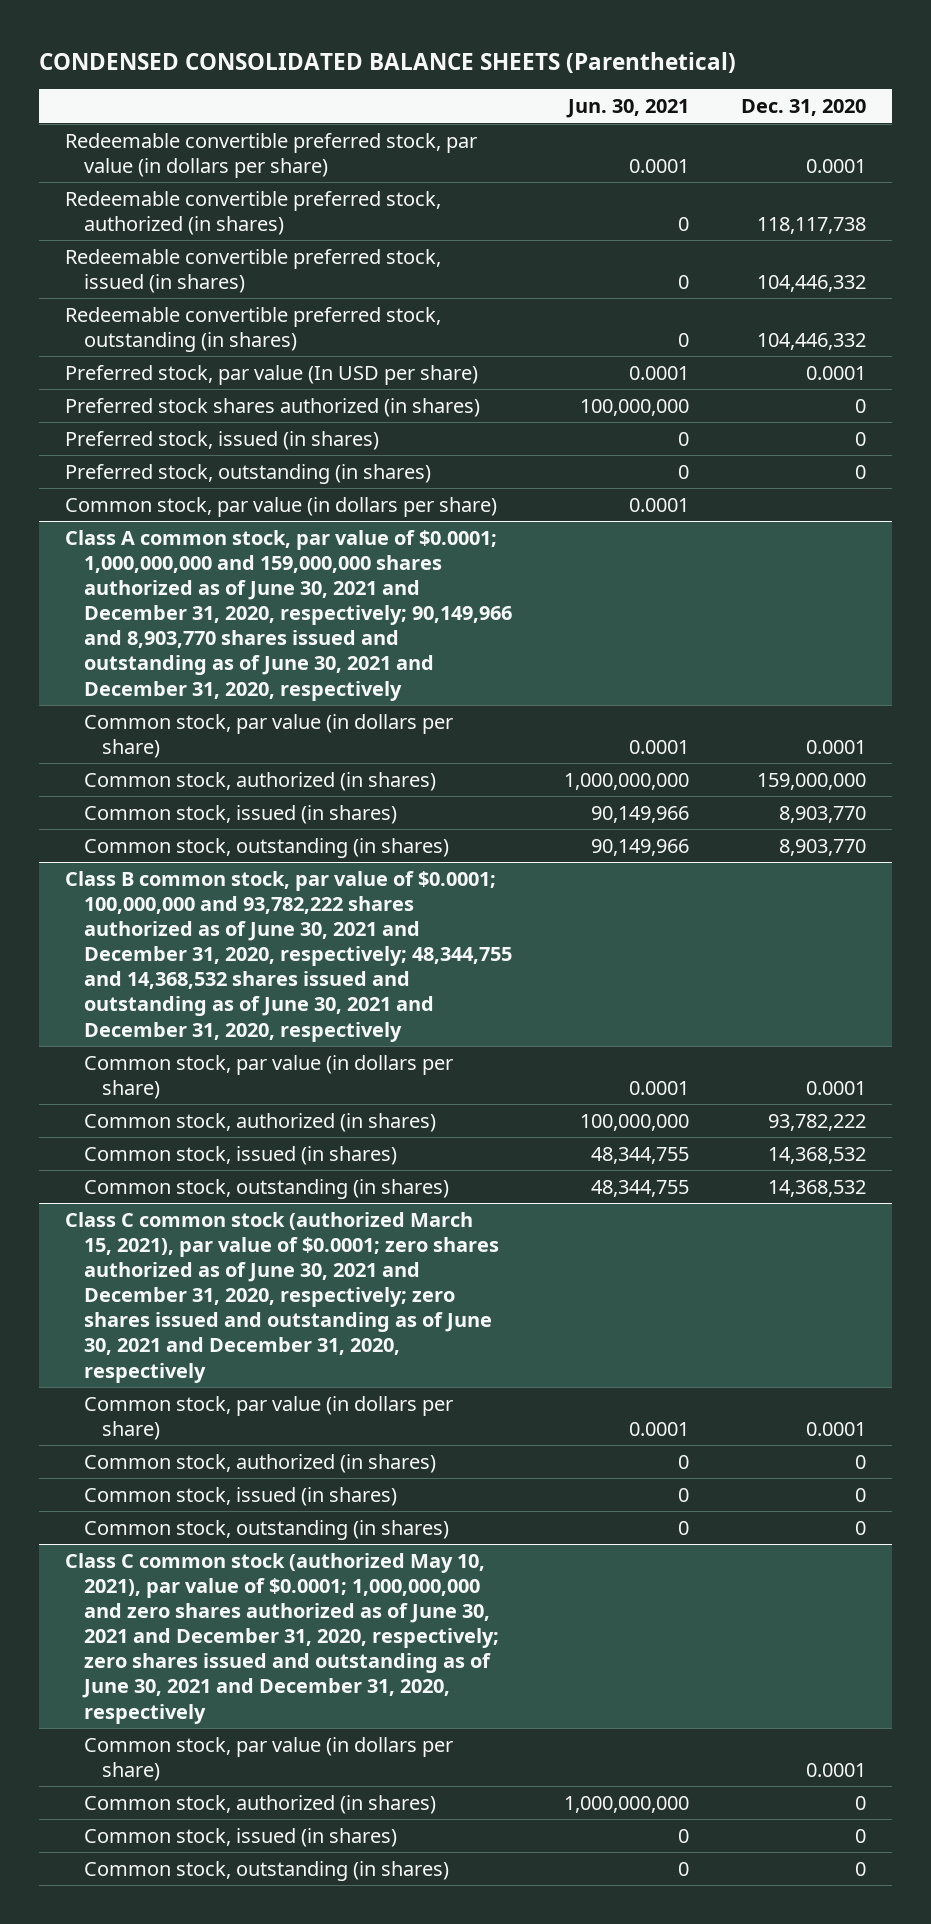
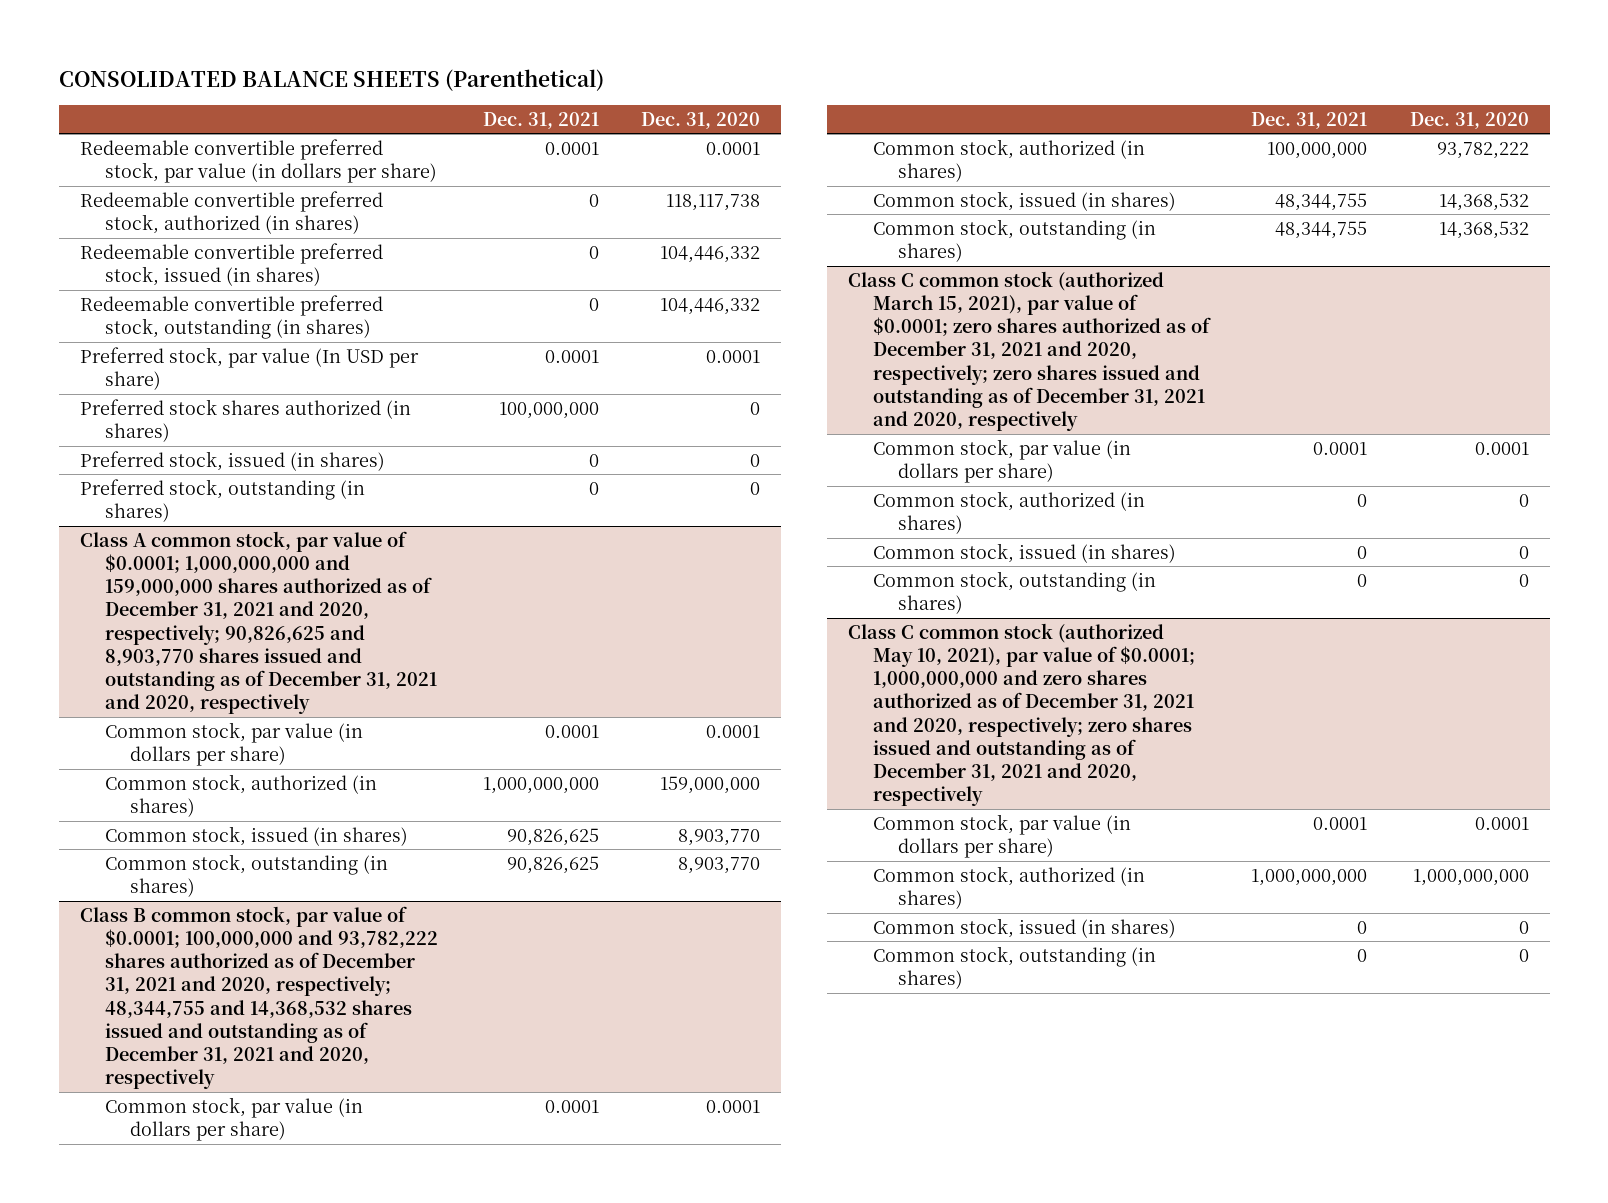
- CONDENSED CONSOLIDATED BALANCE SHEETS (Parenthetical)
+ CONSOLIDATED BALANCE SHEETS (Parenthetical)
- | Jun. 30, 2021 | Dec. 31, 2020
+ | Dec. 31, 2021 | Dec. 31, 2020
- Common stock, par value (in dollars per share) | 0.0001 |
- Class A common stock, par value of $0.0001; 1,000,000,000 and 159,000,000 shares authorized as of June 30, 2021 and December 31, 2020, respectively; 90,149,966 and 8,903,770 shares issued and outstanding as of June 30, 2021 and December 31, 2020, respectively
+ Class A common stock, par value of $0.0001; 1,000,000,000 and 159,000,000 shares authorized as of December 31, 2021 and 2020, respectively; 90,826,625 and 8,903,770 shares issued and outstanding as of December 31, 2021 and 2020, respectively
- Class B common stock, par value of $0.0001; 100,000,000 and 93,782,222 shares authorized as of June 30, 2021 and December 31, 2020, respectively; 48,344,755 and 14,368,532 shares issued and outstanding as of June 30, 2021 and December 31, 2020, respectively
+ Class B common stock, par value of $0.0001; 100,000,000 and 93,782,222 shares authorized as of December 31, 2021 and 2020, respectively; 48,344,755 and 14,368,532 shares issued and outstanding as of December 31, 2021 and 2020, respectively
- Class C common stock (authorized March 15, 2021), par value of $0.0001; zero shares authorized as of June 30, 2021 and December 31, 2020, respectively; zero shares issued and outstanding as of June 30, 2021 and December 31, 2020, respectively
+ Class C common stock (authorized March 15, 2021), par value of $0.0001; zero shares authorized as of December 31, 2021 and 2020, respectively; zero shares issued and outstanding as of December 31, 2021 and 2020, respectively
- Class C common stock (authorized May 10, 2021), par value of $0.0001; 1,000,000,000 and zero shares authorized as of June 30, 2021 and December 31, 2020, respectively; zero shares issued and outstanding as of June 30, 2021 and December 31, 2020, respectively
+ Class C common stock (authorized May 10, 2021), par value of $0.0001; 1,000,000,000 and zero shares authorized as of December 31, 2021 and 2020, respectively; zero shares issued and outstanding as of December 31, 2021 and 2020, respectively
- Common stock, authorized (in shares) | 1,000,000,000 | 0
+ Common stock, authorized (in shares) | 1,000,000,000 | 1,000,000,000

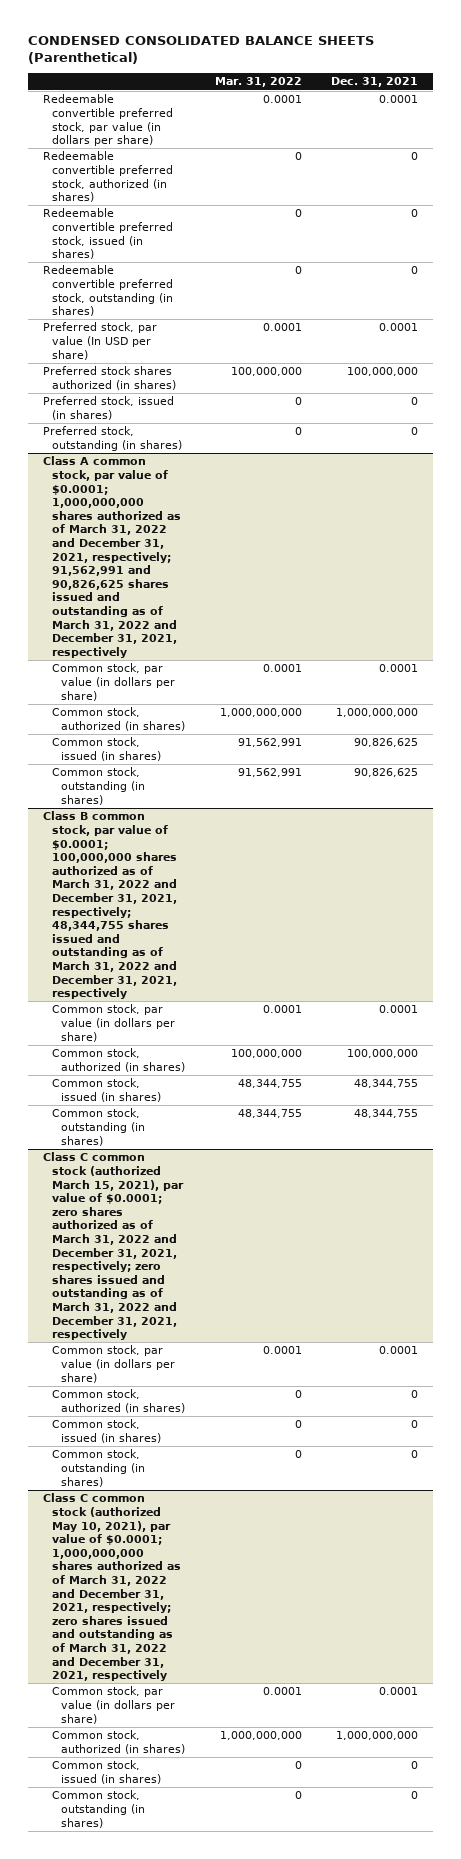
- CONSOLIDATED BALANCE SHEETS (Parenthetical)
+ CONDENSED CONSOLIDATED BALANCE SHEETS (Parenthetical)
- | Dec. 31, 2021 | Dec. 31, 2020
+ | Mar. 31, 2022 | Dec. 31, 2021
- Class A common stock, par value of $0.0001; 1,000,000,000 and 159,000,000 shares authorized as of December 31, 2021 and 2020, respectively; 90,826,625 and 8,903,770 shares issued and outstanding as of December 31, 2021 and 2020, respectively
+ Class A common stock, par value of $0.0001; 1,000,000,000 shares authorized as of March 31, 2022 and December 31, 2021, respectively; 91,562,991 and 90,826,625 shares issued and outstanding as of March 31, 2022 and December 31, 2021, respectively
- Class B common stock, par value of $0.0001; 100,000,000 and 93,782,222 shares authorized as of December 31, 2021 and 2020, respectively; 48,344,755 and 14,368,532 shares issued and outstanding as of December 31, 2021 and 2020, respectively
+ Class B common stock, par value of $0.0001; 100,000,000 shares authorized as of March 31, 2022 and December 31, 2021, respectively; 48,344,755 shares issued and outstanding as of March 31, 2022 and December 31, 2021, respectively
- Class C common stock (authorized March 15, 2021), par value of $0.0001; zero shares authorized as of December 31, 2021 and 2020, respectively; zero shares issued and outstanding as of December 31, 2021 and 2020, respectively
+ Class C common stock (authorized March 15, 2021), par value of $0.0001; zero shares authorized as of March 31, 2022 and December 31, 2021, respectively; zero shares issued and outstanding as of March 31, 2022 and December 31, 2021, respectively
- Class C common stock (authorized May 10, 2021), par value of $0.0001; 1,000,000,000 and zero shares authorized as of December 31, 2021 and 2020, respectively; zero shares issued and outstanding as of December 31, 2021 and 2020, respectively
+ Class C common stock (authorized May 10, 2021), par value of $0.0001; 1,000,000,000 shares authorized as of March 31, 2022 and December 31, 2021, respectively; zero shares issued and outstanding as of March 31, 2022 and December 31, 2021, respectively

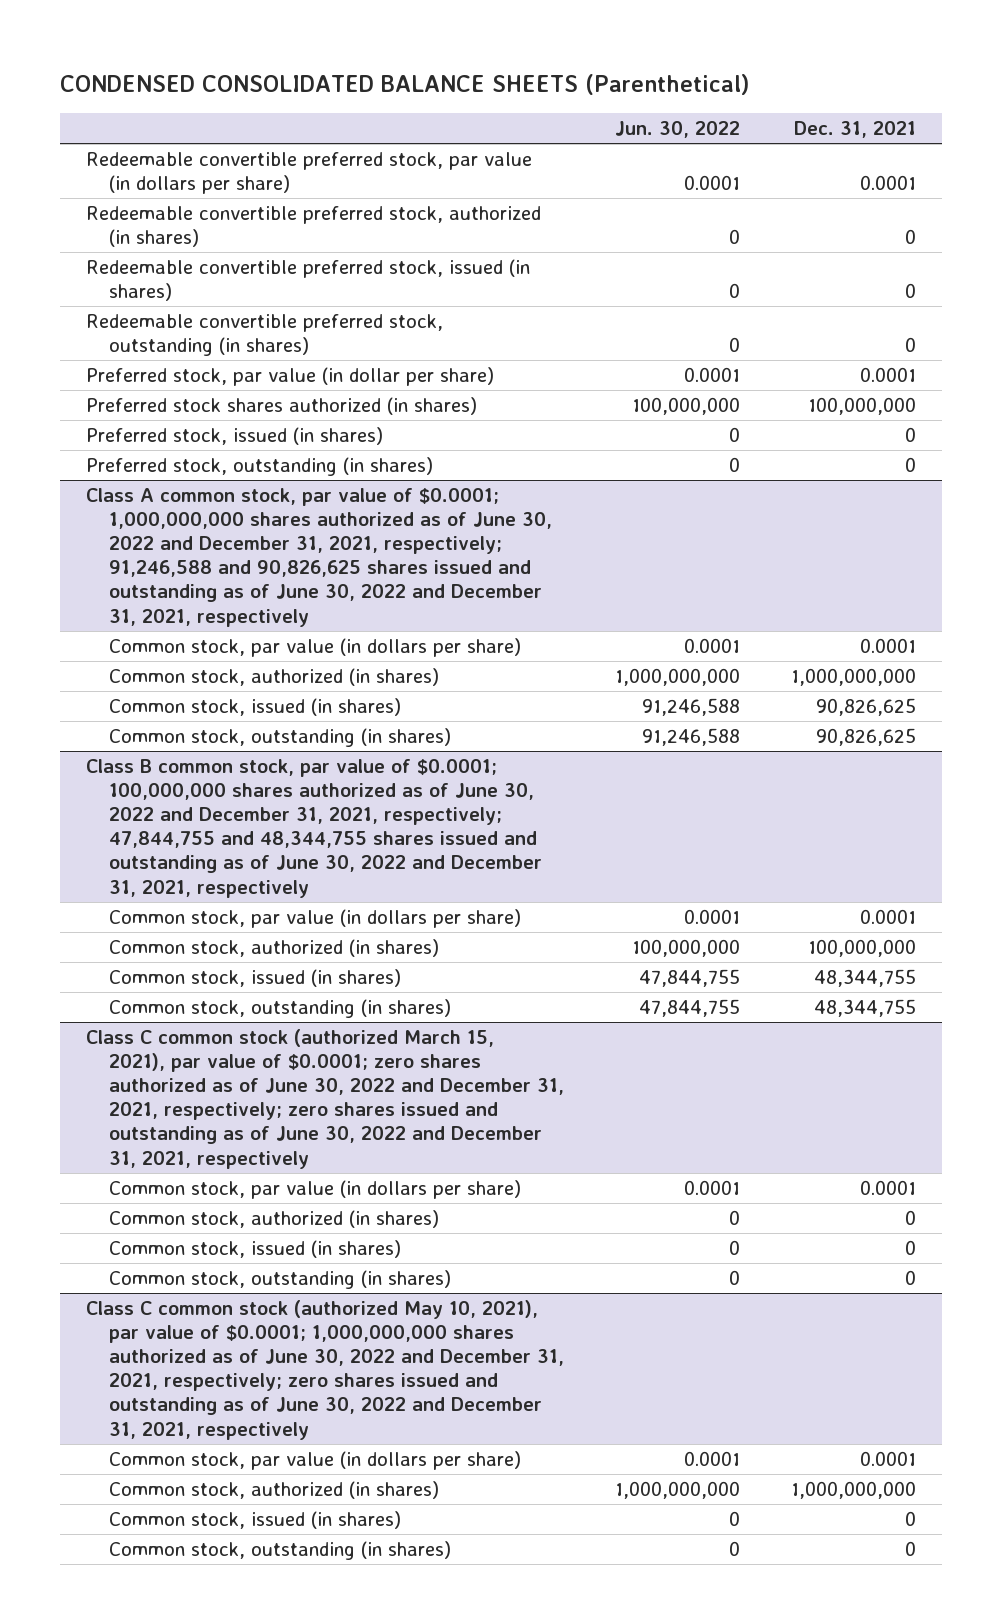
- | Mar. 31, 2022 | Dec. 31, 2021
+ | Jun. 30, 2022 | Dec. 31, 2021
- Preferred stock, par value (In USD per share) | 0.0001 | 0.0001
+ Preferred stock, par value (in dollar per share) | 0.0001 | 0.0001
- Class A common stock, par value of $0.0001; 1,000,000,000 shares authorized as of March 31, 2022 and December 31, 2021, respectively; 91,562,991 and 90,826,625 shares issued and outstanding as of March 31, 2022 and December 31, 2021, respectively
+ Class A common stock, par value of $0.0001; 1,000,000,000 shares authorized as of June 30, 2022 and December 31, 2021, respectively; 91,246,588 and 90,826,625 shares issued and outstanding as of June 30, 2022 and December 31, 2021, respectively
- Class B common stock, par value of $0.0001; 100,000,000 shares authorized as of March 31, 2022 and December 31, 2021, respectively; 48,344,755 shares issued and outstanding as of March 31, 2022 and December 31, 2021, respectively
+ Class B common stock, par value of $0.0001; 100,000,000 shares authorized as of June 30, 2022 and December 31, 2021, respectively; 47,844,755 and 48,344,755 shares issued and outstanding as of June 30, 2022 and December 31, 2021, respectively
- Class C common stock (authorized March 15, 2021), par value of $0.0001; zero shares authorized as of March 31, 2022 and December 31, 2021, respectively; zero shares issued and outstanding as of March 31, 2022 and December 31, 2021, respectively
+ Class C common stock (authorized March 15, 2021), par value of $0.0001; zero shares authorized as of June 30, 2022 and December 31, 2021, respectively; zero shares issued and outstanding as of June 30, 2022 and December 31, 2021, respectively
- Class C common stock (authorized May 10, 2021), par value of $0.0001; 1,000,000,000 shares authorized as of March 31, 2022 and December 31, 2021, respectively; zero shares issued and outstanding as of March 31, 2022 and December 31, 2021, respectively
+ Class C common stock (authorized May 10, 2021), par value of $0.0001; 1,000,000,000 shares authorized as of June 30, 2022 and December 31, 2021, respectively; zero shares issued and outstanding as of June 30, 2022 and December 31, 2021, respectively

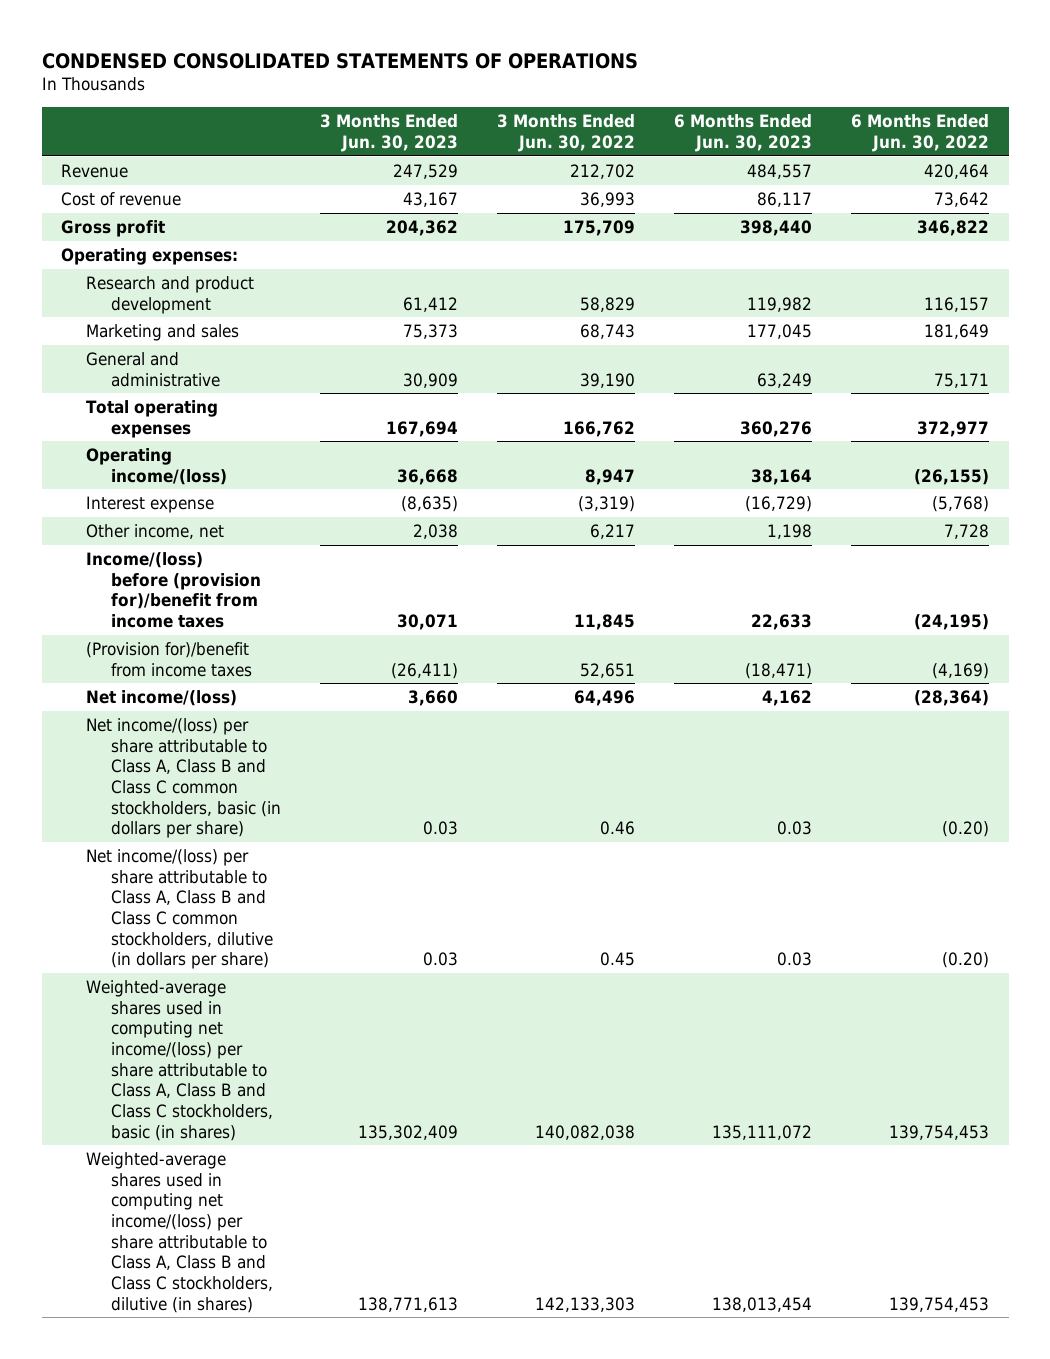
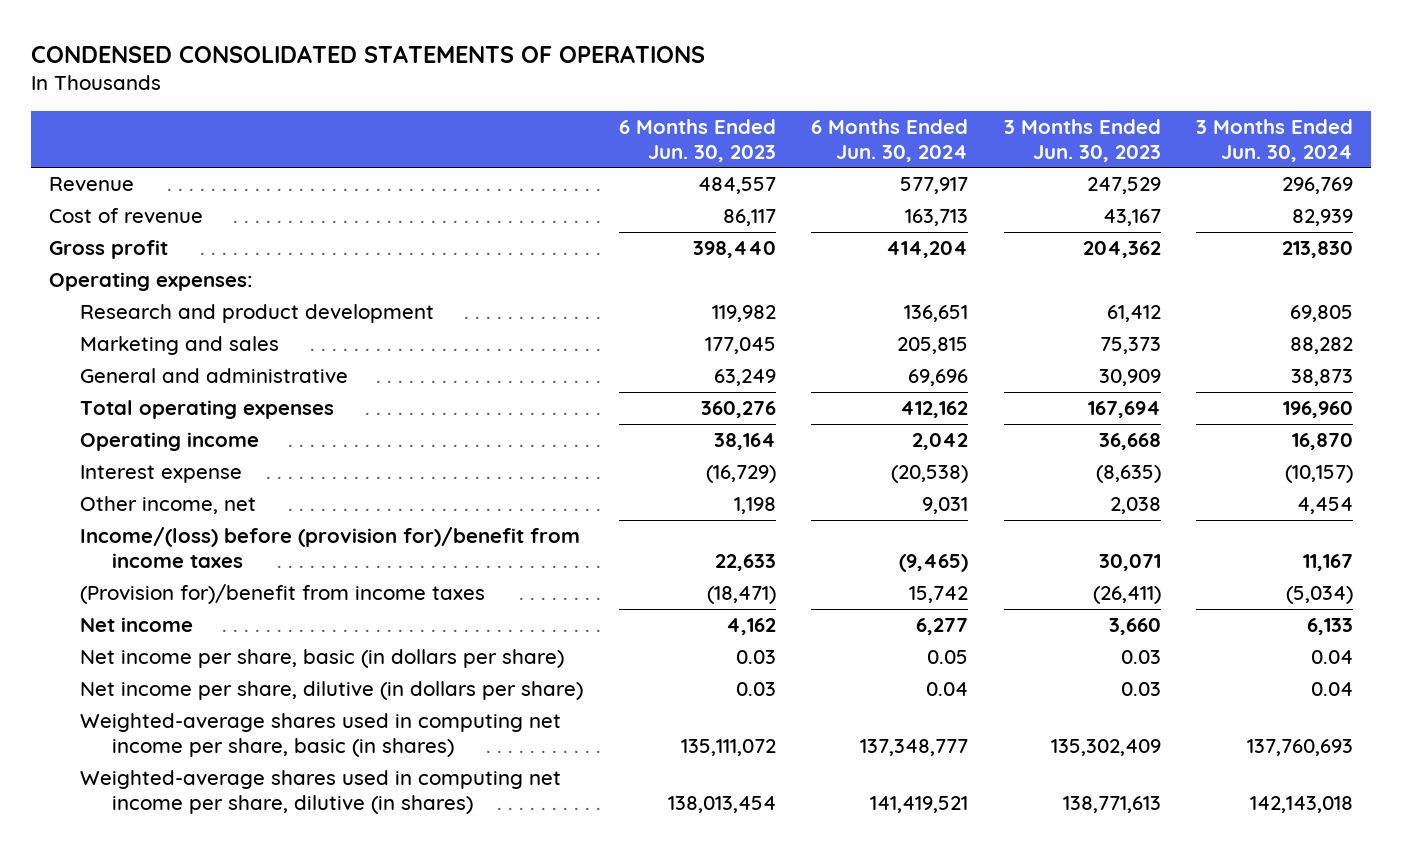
- | 3 Months Ended Jun. 30, 2023 | 3 Months Ended Jun. 30, 2022 | 6 Months Ended Jun. 30, 2023 | 6 Months Ended Jun. 30, 2022
+ | 6 Months Ended Jun. 30, 2023 | 6 Months Ended Jun. 30, 2024 | 3 Months Ended Jun. 30, 2023 | 3 Months Ended Jun. 30, 2024
- Operating income/(loss) | 36,668 | 8,947 | 38,164 | (26,155)
+ Operating income | 38,164 | 2,042 | 36,668 | 16,870
- Net income/(loss) | 3,660 | 64,496 | 4,162 | (28,364)
- Net income/(loss) per share attributable to Class A, Class B and Class C common stockholders, basic (in dollars per share) | 0.03 | 0.46 | 0.03 | (0.20)
- Net income/(loss) per share attributable to Class A, Class B and Class C common stockholders, dilutive (in dollars per share) | 0.03 | 0.45 | 0.03 | (0.20)
- Weighted-average shares used in computing net income/(loss) per share attributable to Class A, Class B and Class C stockholders, basic (in shares) | 135,302,409 | 140,082,038 | 135,111,072 | 139,754,453
- Weighted-average shares used in computing net income/(loss) per share attributable to Class A, Class B and Class C stockholders, dilutive (in shares) | 138,771,613 | 142,133,303 | 138,013,454 | 139,754,453
+ Net income | 4,162 | 6,277 | 3,660 | 6,133
+ Net income per share, basic (in dollars per share) | 0.03 | 0.05 | 0.03 | 0.04
+ Net income per share, dilutive (in dollars per share) | 0.03 | 0.04 | 0.03 | 0.04
+ Weighted-average shares used in computing net income per share, basic (in shares) | 135,111,072 | 137,348,777 | 135,302,409 | 137,760,693
+ Weighted-average shares used in computing net income per share, dilutive (in shares) | 138,013,454 | 141,419,521 | 138,771,613 | 142,143,018

